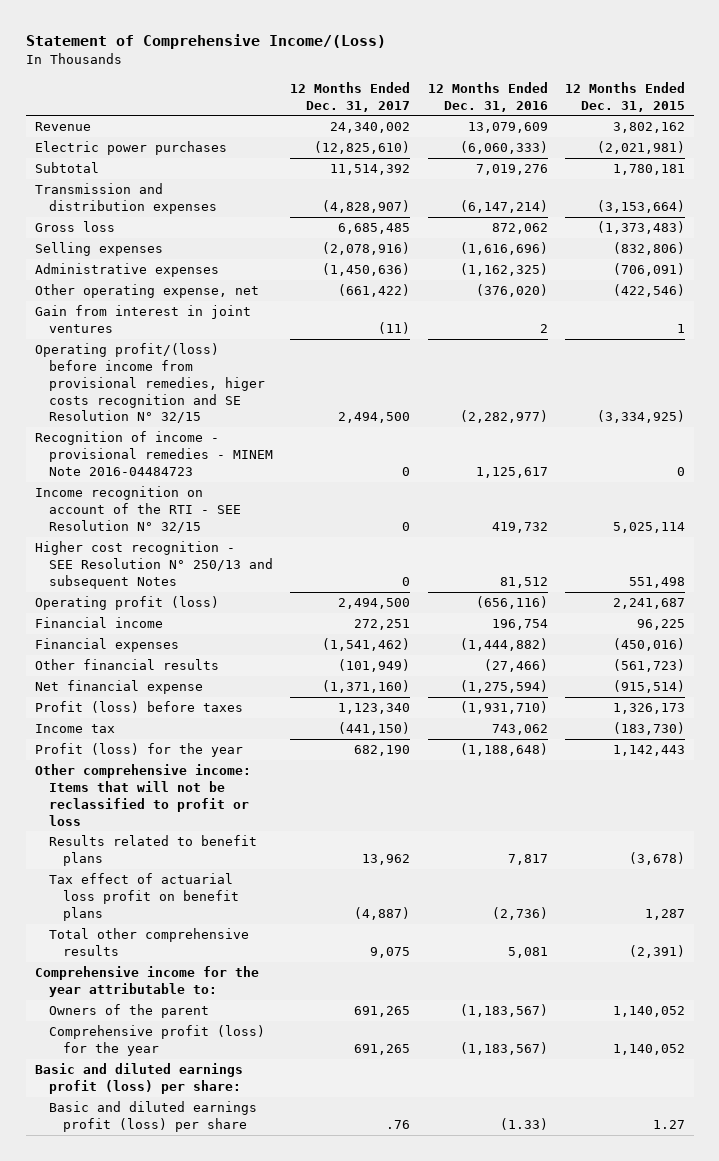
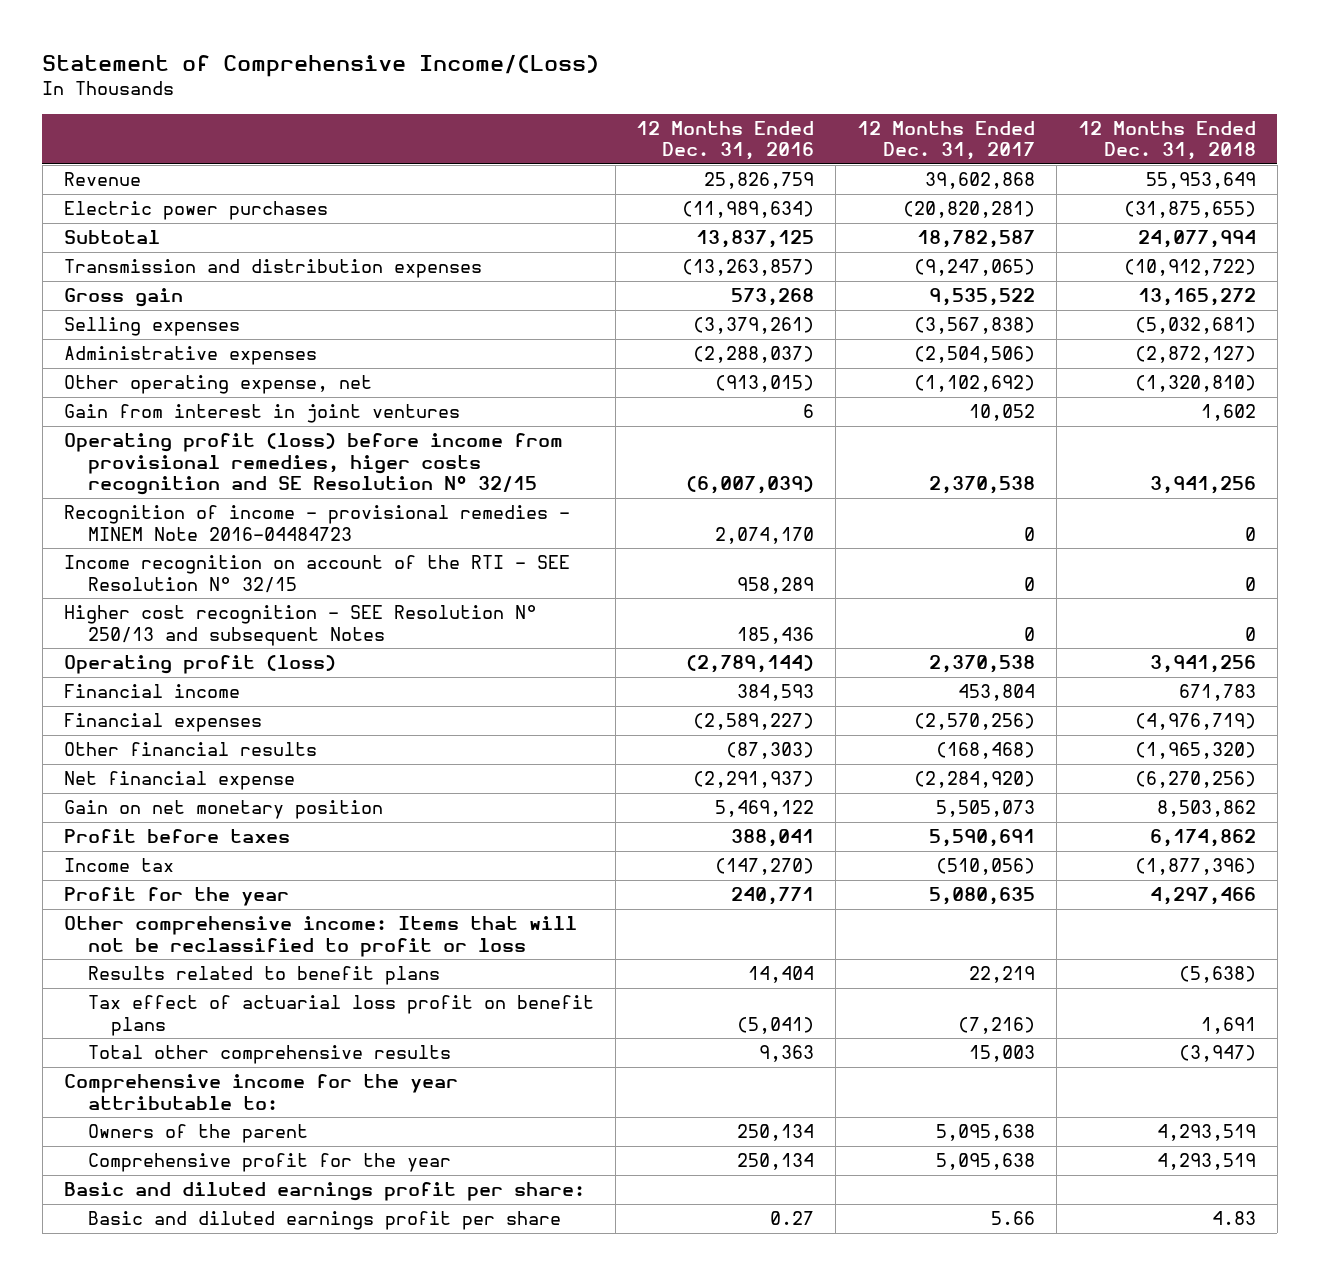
- | 12 Months Ended Dec. 31, 2017 | 12 Months Ended Dec. 31, 2016 | 12 Months Ended Dec. 31, 2015
+ | 12 Months Ended Dec. 31, 2016 | 12 Months Ended Dec. 31, 2017 | 12 Months Ended Dec. 31, 2018
- Revenue | 24,340,002 | 13,079,609 | 3,802,162
- Electric power purchases | (12,825,610) | (6,060,333) | (2,021,981)
- Subtotal | 11,514,392 | 7,019,276 | 1,780,181
- Transmission and distribution expenses | (4,828,907) | (6,147,214) | (3,153,664)
- Gross loss | 6,685,485 | 872,062 | (1,373,483)
- Selling expenses | (2,078,916) | (1,616,696) | (832,806)
- Administrative expenses | (1,450,636) | (1,162,325) | (706,091)
- Other operating expense, net | (661,422) | (376,020) | (422,546)
- Gain from interest in joint ventures | (11) | 2 | 1
- Operating profit/(loss) before income from provisional remedies, higer costs recognition and SE Resolution N° 32/15 | 2,494,500 | (2,282,977) | (3,334,925)
- Recognition of income - provisional remedies - MINEM Note 2016-04484723 | 0 | 1,125,617 | 0
- Income recognition on account of the RTI - SEE Resolution N° 32/15 | 0 | 419,732 | 5,025,114
- Higher cost recognition - SEE Resolution N° 250/13 and subsequent Notes | 0 | 81,512 | 551,498
- Operating profit (loss) | 2,494,500 | (656,116) | 2,241,687
- Financial income | 272,251 | 196,754 | 96,225
- Financial expenses | (1,541,462) | (1,444,882) | (450,016)
- Other financial results | (101,949) | (27,466) | (561,723)
- Net financial expense | (1,371,160) | (1,275,594) | (915,514)
- Profit (loss) before taxes | 1,123,340 | (1,931,710) | 1,326,173
- Income tax | (441,150) | 743,062 | (183,730)
- Profit (loss) for the year | 682,190 | (1,188,648) | 1,142,443
+ Revenue | 25,826,759 | 39,602,868 | 55,953,649
+ Electric power purchases | (11,989,634) | (20,820,281) | (31,875,655)
+ Subtotal | 13,837,125 | 18,782,587 | 24,077,994
+ Transmission and distribution expenses | (13,263,857) | (9,247,065) | (10,912,722)
+ Gross gain | 573,268 | 9,535,522 | 13,165,272
+ Selling expenses | (3,379,261) | (3,567,838) | (5,032,681)
+ Administrative expenses | (2,288,037) | (2,504,506) | (2,872,127)
+ Other operating expense, net | (913,015) | (1,102,692) | (1,320,810)
+ Gain from interest in joint ventures | 6 | 10,052 | 1,602
+ Operating profit (loss) before income from provisional remedies, higer costs recognition and SE Resolution N° 32/15 | (6,007,039) | 2,370,538 | 3,941,256
+ Recognition of income - provisional remedies - MINEM Note 2016-04484723 | 2,074,170 | 0 | 0
+ Income recognition on account of the RTI - SEE Resolution N° 32/15 | 958,289 | 0 | 0
+ Higher cost recognition - SEE Resolution N° 250/13 and subsequent Notes | 185,436 | 0 | 0
+ Operating profit (loss) | (2,789,144) | 2,370,538 | 3,941,256
+ Financial income | 384,593 | 453,804 | 671,783
+ Financial expenses | (2,589,227) | (2,570,256) | (4,976,719)
+ Other financial results | (87,303) | (168,468) | (1,965,320)
+ Net financial expense | (2,291,937) | (2,284,920) | (6,270,256)
+ Gain on net monetary position | 5,469,122 | 5,505,073 | 8,503,862
+ Profit before taxes | 388,041 | 5,590,691 | 6,174,862
+ Income tax | (147,270) | (510,056) | (1,877,396)
+ Profit for the year | 240,771 | 5,080,635 | 4,297,466
- Results related to benefit plans | 13,962 | 7,817 | (3,678)
- Tax effect of actuarial loss profit on benefit plans | (4,887) | (2,736) | 1,287
- Total other comprehensive results | 9,075 | 5,081 | (2,391)
+ Results related to benefit plans | 14,404 | 22,219 | (5,638)
+ Tax effect of actuarial loss profit on benefit plans | (5,041) | (7,216) | 1,691
+ Total other comprehensive results | 9,363 | 15,003 | (3,947)
- Owners of the parent | 691,265 | (1,183,567) | 1,140,052
- Comprehensive profit (loss) for the year | 691,265 | (1,183,567) | 1,140,052
- Basic and diluted earnings profit (loss) per share:
- Basic and diluted earnings profit (loss) per share | .76 | (1.33) | 1.27
+ Owners of the parent | 250,134 | 5,095,638 | 4,293,519
+ Comprehensive profit for the year | 250,134 | 5,095,638 | 4,293,519
+ Basic and diluted earnings profit per share:
+ Basic and diluted earnings profit per share | 0.27 | 5.66 | 4.83

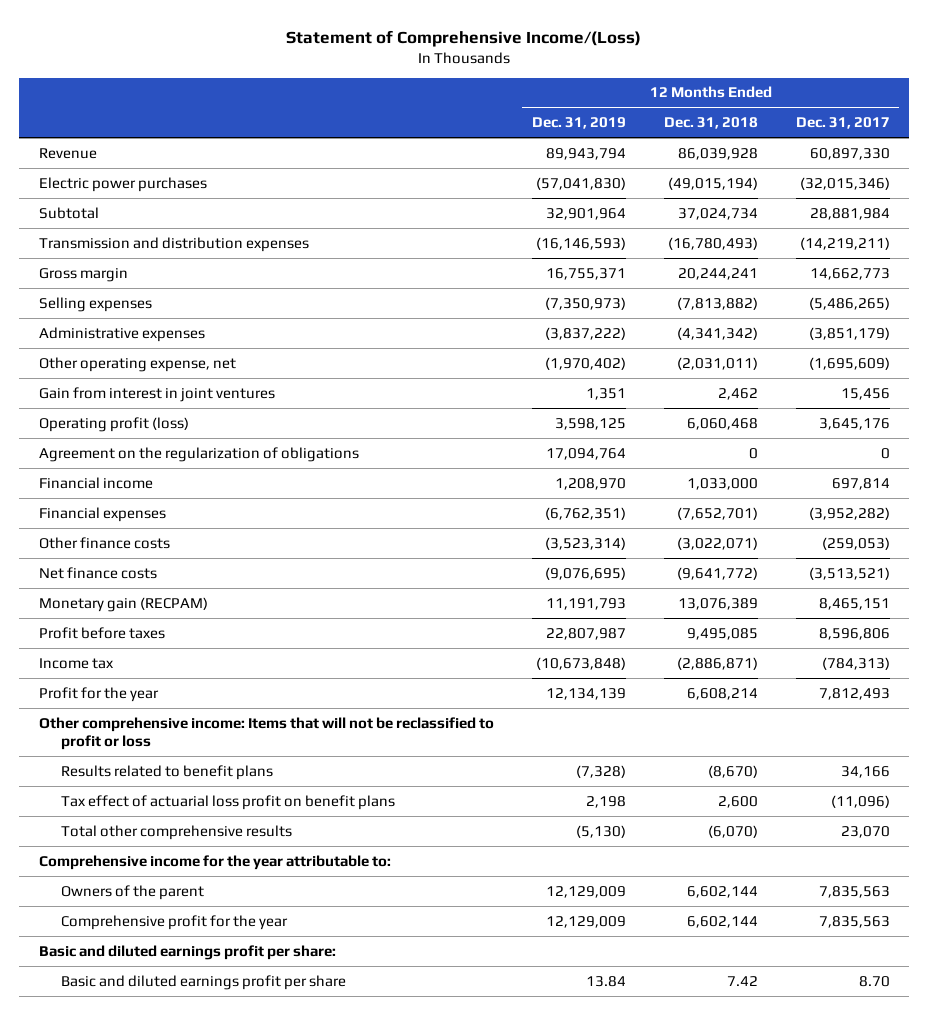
- | 12 Months Ended Dec. 31, 2016 | 12 Months Ended Dec. 31, 2017 | 12 Months Ended Dec. 31, 2018
+ | 12 Months Ended Dec. 31, 2019 | 12 Months Ended Dec. 31, 2018 | 12 Months Ended Dec. 31, 2017
- Revenue | 25,826,759 | 39,602,868 | 55,953,649
- Electric power purchases | (11,989,634) | (20,820,281) | (31,875,655)
- Subtotal | 13,837,125 | 18,782,587 | 24,077,994
- Transmission and distribution expenses | (13,263,857) | (9,247,065) | (10,912,722)
- Gross gain | 573,268 | 9,535,522 | 13,165,272
- Selling expenses | (3,379,261) | (3,567,838) | (5,032,681)
- Administrative expenses | (2,288,037) | (2,504,506) | (2,872,127)
- Other operating expense, net | (913,015) | (1,102,692) | (1,320,810)
- Gain from interest in joint ventures | 6 | 10,052 | 1,602
- Operating profit (loss) before income from provisional remedies, higer costs recognition and SE Resolution N° 32/15 | (6,007,039) | 2,370,538 | 3,941,256
- Recognition of income - provisional remedies - MINEM Note 2016-04484723 | 2,074,170 | 0 | 0
- Income recognition on account of the RTI - SEE Resolution N° 32/15 | 958,289 | 0 | 0
- Higher cost recognition - SEE Resolution N° 250/13 and subsequent Notes | 185,436 | 0 | 0
- Operating profit (loss) | (2,789,144) | 2,370,538 | 3,941,256
- Financial income | 384,593 | 453,804 | 671,783
- Financial expenses | (2,589,227) | (2,570,256) | (4,976,719)
- Other financial results | (87,303) | (168,468) | (1,965,320)
- Net financial expense | (2,291,937) | (2,284,920) | (6,270,256)
- Gain on net monetary position | 5,469,122 | 5,505,073 | 8,503,862
- Profit before taxes | 388,041 | 5,590,691 | 6,174,862
- Income tax | (147,270) | (510,056) | (1,877,396)
- Profit for the year | 240,771 | 5,080,635 | 4,297,466
+ Revenue | 89,943,794 | 86,039,928 | 60,897,330
+ Electric power purchases | (57,041,830) | (49,015,194) | (32,015,346)
+ Subtotal | 32,901,964 | 37,024,734 | 28,881,984
+ Transmission and distribution expenses | (16,146,593) | (16,780,493) | (14,219,211)
+ Gross margin | 16,755,371 | 20,244,241 | 14,662,773
+ Selling expenses | (7,350,973) | (7,813,882) | (5,486,265)
+ Administrative expenses | (3,837,222) | (4,341,342) | (3,851,179)
+ Other operating expense, net | (1,970,402) | (2,031,011) | (1,695,609)
+ Gain from interest in joint ventures | 1,351 | 2,462 | 15,456
+ Operating profit (loss) | 3,598,125 | 6,060,468 | 3,645,176
+ Agreement on the regularization of obligations | 17,094,764 | 0 | 0
+ Financial income | 1,208,970 | 1,033,000 | 697,814
+ Financial expenses | (6,762,351) | (7,652,701) | (3,952,282)
+ Other finance costs | (3,523,314) | (3,022,071) | (259,053)
+ Net finance costs | (9,076,695) | (9,641,772) | (3,513,521)
+ Monetary gain (RECPAM) | 11,191,793 | 13,076,389 | 8,465,151
+ Profit before taxes | 22,807,987 | 9,495,085 | 8,596,806
+ Income tax | (10,673,848) | (2,886,871) | (784,313)
+ Profit for the year | 12,134,139 | 6,608,214 | 7,812,493
- Results related to benefit plans | 14,404 | 22,219 | (5,638)
- Tax effect of actuarial loss profit on benefit plans | (5,041) | (7,216) | 1,691
- Total other comprehensive results | 9,363 | 15,003 | (3,947)
+ Results related to benefit plans | (7,328) | (8,670) | 34,166
+ Tax effect of actuarial loss profit on benefit plans | 2,198 | 2,600 | (11,096)
+ Total other comprehensive results | (5,130) | (6,070) | 23,070
- Owners of the parent | 250,134 | 5,095,638 | 4,293,519
- Comprehensive profit for the year | 250,134 | 5,095,638 | 4,293,519
+ Owners of the parent | 12,129,009 | 6,602,144 | 7,835,563
+ Comprehensive profit for the year | 12,129,009 | 6,602,144 | 7,835,563
- Basic and diluted earnings profit per share | 0.27 | 5.66 | 4.83
+ Basic and diluted earnings profit per share | 13.84 | 7.42 | 8.70

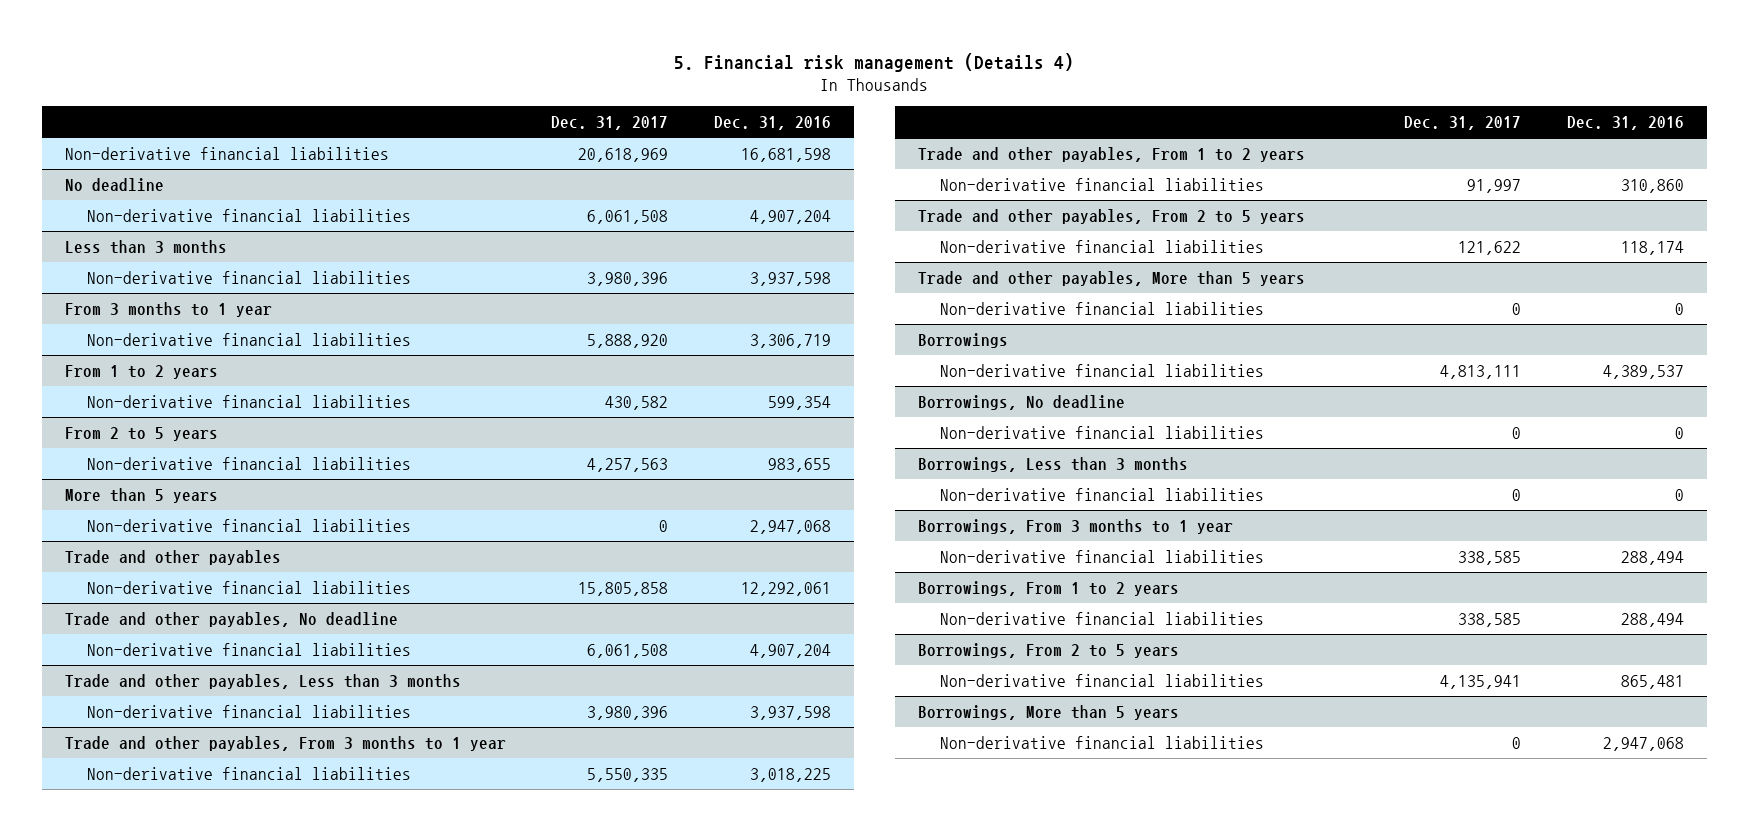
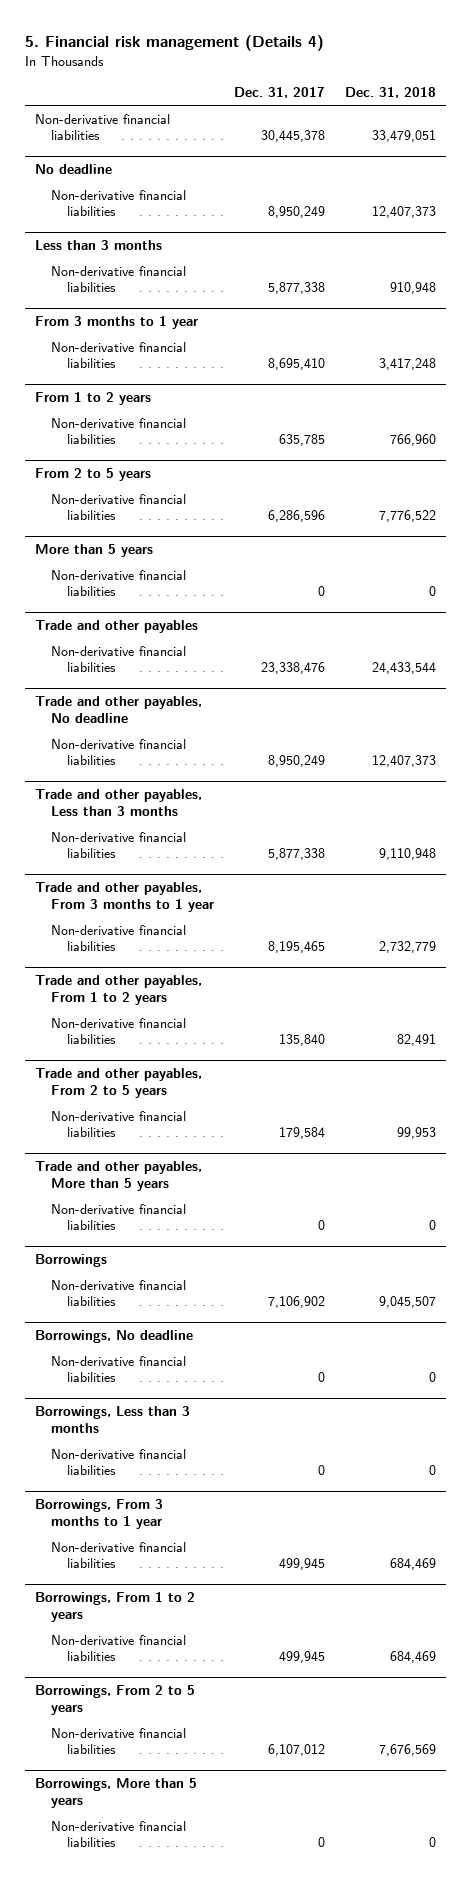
- | Dec. 31, 2017 | Dec. 31, 2016
+ | Dec. 31, 2017 | Dec. 31, 2018
- Non-derivative financial liabilities | 20,618,969 | 16,681,598
+ Non-derivative financial liabilities | 30,445,378 | 33,479,051
@ No deadline
- Non-derivative financial liabilities | 6,061,508 | 4,907,204
+ Non-derivative financial liabilities | 8,950,249 | 12,407,373
@ Less than 3 months
- Non-derivative financial liabilities | 3,980,396 | 3,937,598
+ Non-derivative financial liabilities | 5,877,338 | 910,948
@ From 3 months to 1 year
- Non-derivative financial liabilities | 5,888,920 | 3,306,719
+ Non-derivative financial liabilities | 8,695,410 | 3,417,248
@ From 1 to 2 years
- Non-derivative financial liabilities | 430,582 | 599,354
+ Non-derivative financial liabilities | 635,785 | 766,960
@ From 2 to 5 years
- Non-derivative financial liabilities | 4,257,563 | 983,655
+ Non-derivative financial liabilities | 6,286,596 | 7,776,522
@ Trade and other payables
- Non-derivative financial liabilities | 15,805,858 | 12,292,061
+ Non-derivative financial liabilities | 23,338,476 | 24,433,544
@ Trade and other payables, No deadline
- Non-derivative financial liabilities | 6,061,508 | 4,907,204
+ Non-derivative financial liabilities | 8,950,249 | 12,407,373
@ Trade and other payables, Less than 3 months
- Non-derivative financial liabilities | 3,980,396 | 3,937,598
+ Non-derivative financial liabilities | 5,877,338 | 9,110,948
@ Trade and other payables, From 3 months to 1 year
- Non-derivative financial liabilities | 5,550,335 | 3,018,225
+ Non-derivative financial liabilities | 8,195,465 | 2,732,779
@ Trade and other payables, From 1 to 2 years
- Non-derivative financial liabilities | 91,997 | 310,860
+ Non-derivative financial liabilities | 135,840 | 82,491
@ Trade and other payables, From 2 to 5 years
- Non-derivative financial liabilities | 121,622 | 118,174
+ Non-derivative financial liabilities | 179,584 | 99,953
@ Borrowings
- Non-derivative financial liabilities | 4,813,111 | 4,389,537
+ Non-derivative financial liabilities | 7,106,902 | 9,045,507
@ Borrowings, From 3 months to 1 year
- Non-derivative financial liabilities | 338,585 | 288,494
+ Non-derivative financial liabilities | 499,945 | 684,469
@ Borrowings, From 1 to 2 years
- Non-derivative financial liabilities | 338,585 | 288,494
+ Non-derivative financial liabilities | 499,945 | 684,469
@ Borrowings, From 2 to 5 years
- Non-derivative financial liabilities | 4,135,941 | 865,481
+ Non-derivative financial liabilities | 6,107,012 | 7,676,569

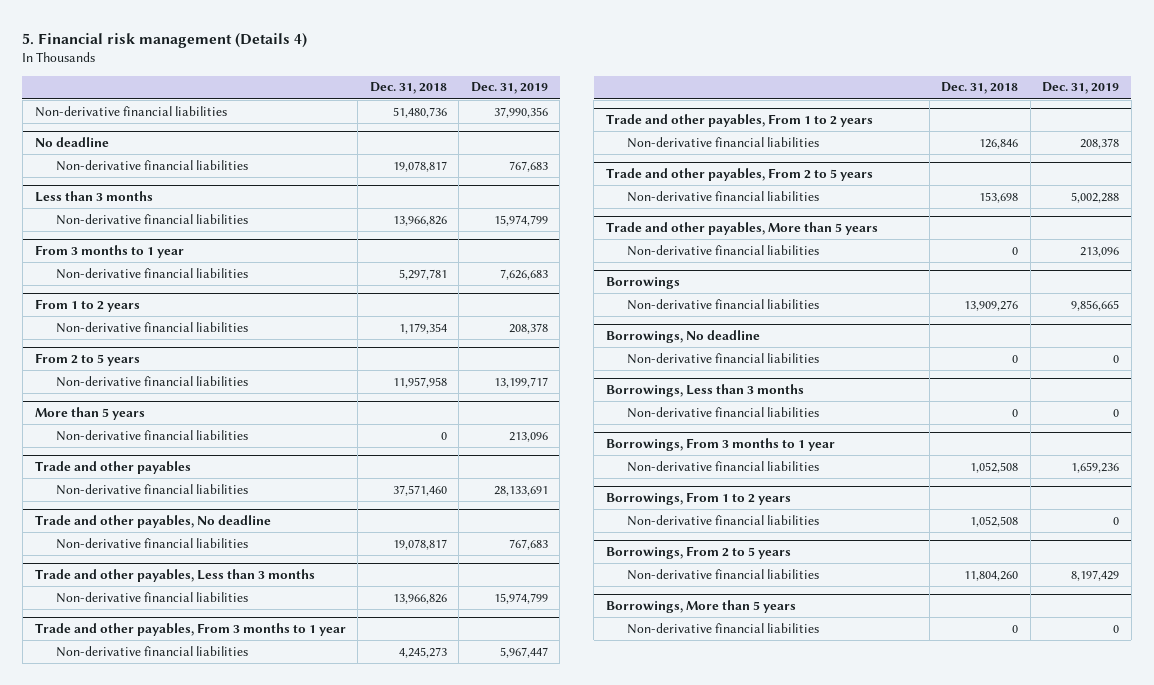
- | Dec. 31, 2017 | Dec. 31, 2018
+ | Dec. 31, 2018 | Dec. 31, 2019
- Non-derivative financial liabilities | 30,445,378 | 33,479,051
+ Non-derivative financial liabilities | 51,480,736 | 37,990,356
@ No deadline
- Non-derivative financial liabilities | 8,950,249 | 12,407,373
+ Non-derivative financial liabilities | 19,078,817 | 767,683
@ Less than 3 months
- Non-derivative financial liabilities | 5,877,338 | 910,948
+ Non-derivative financial liabilities | 13,966,826 | 15,974,799
@ From 3 months to 1 year
- Non-derivative financial liabilities | 8,695,410 | 3,417,248
+ Non-derivative financial liabilities | 5,297,781 | 7,626,683
@ From 1 to 2 years
- Non-derivative financial liabilities | 635,785 | 766,960
+ Non-derivative financial liabilities | 1,179,354 | 208,378
@ From 2 to 5 years
- Non-derivative financial liabilities | 6,286,596 | 7,776,522
+ Non-derivative financial liabilities | 11,957,958 | 13,199,717
@ Trade and other payables
- Non-derivative financial liabilities | 23,338,476 | 24,433,544
+ Non-derivative financial liabilities | 37,571,460 | 28,133,691
@ Trade and other payables, No deadline
- Non-derivative financial liabilities | 8,950,249 | 12,407,373
+ Non-derivative financial liabilities | 19,078,817 | 767,683
@ Trade and other payables, Less than 3 months
- Non-derivative financial liabilities | 5,877,338 | 9,110,948
+ Non-derivative financial liabilities | 13,966,826 | 15,974,799
@ Trade and other payables, From 3 months to 1 year
- Non-derivative financial liabilities | 8,195,465 | 2,732,779
+ Non-derivative financial liabilities | 4,245,273 | 5,967,447
@ Trade and other payables, From 1 to 2 years
- Non-derivative financial liabilities | 135,840 | 82,491
+ Non-derivative financial liabilities | 126,846 | 208,378
@ Trade and other payables, From 2 to 5 years
- Non-derivative financial liabilities | 179,584 | 99,953
+ Non-derivative financial liabilities | 153,698 | 5,002,288
@ Borrowings
- Non-derivative financial liabilities | 7,106,902 | 9,045,507
+ Non-derivative financial liabilities | 13,909,276 | 9,856,665
@ Borrowings, From 3 months to 1 year
- Non-derivative financial liabilities | 499,945 | 684,469
+ Non-derivative financial liabilities | 1,052,508 | 1,659,236
@ Borrowings, From 1 to 2 years
- Non-derivative financial liabilities | 499,945 | 684,469
+ Non-derivative financial liabilities | 1,052,508 | 0
@ Borrowings, From 2 to 5 years
- Non-derivative financial liabilities | 6,107,012 | 7,676,569
+ Non-derivative financial liabilities | 11,804,260 | 8,197,429

